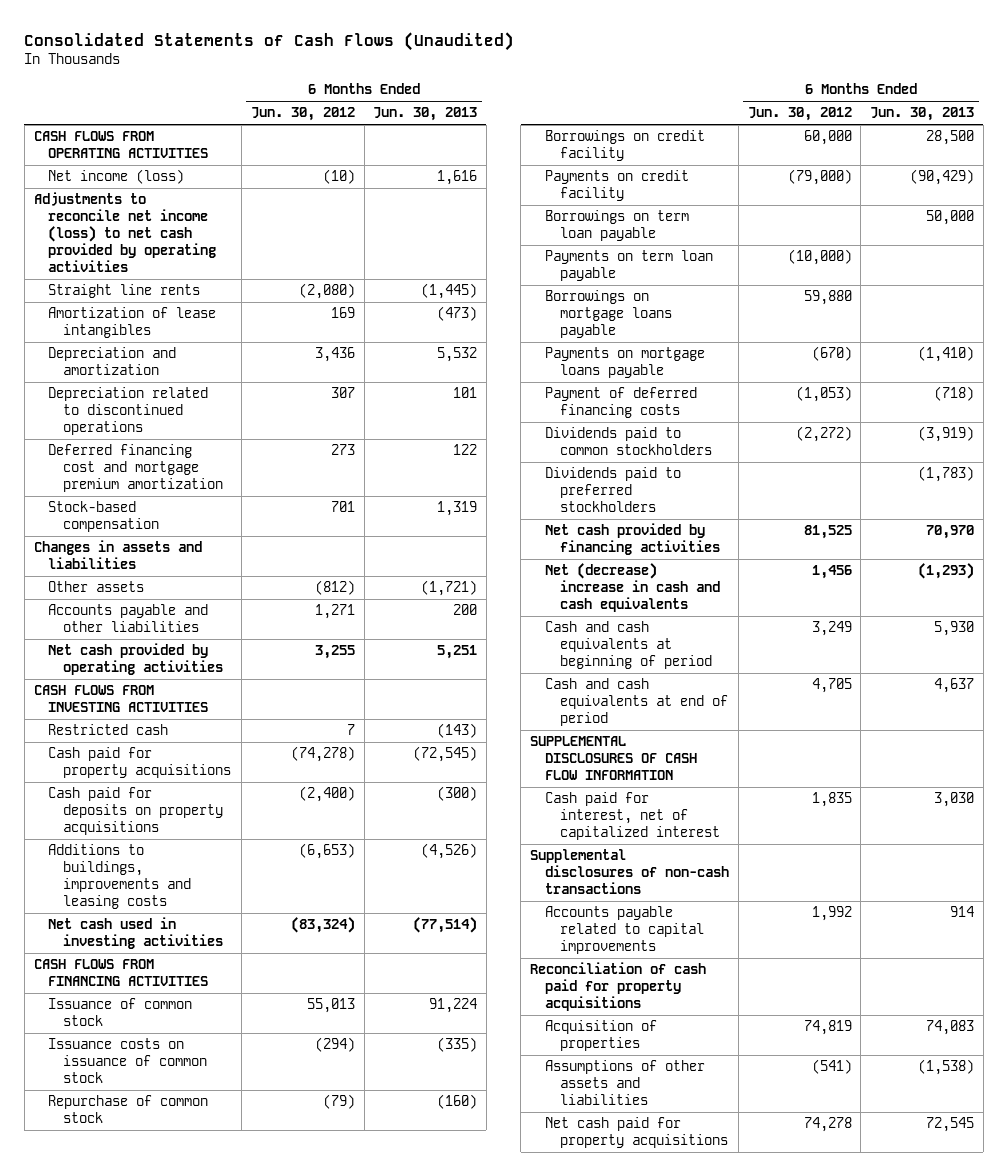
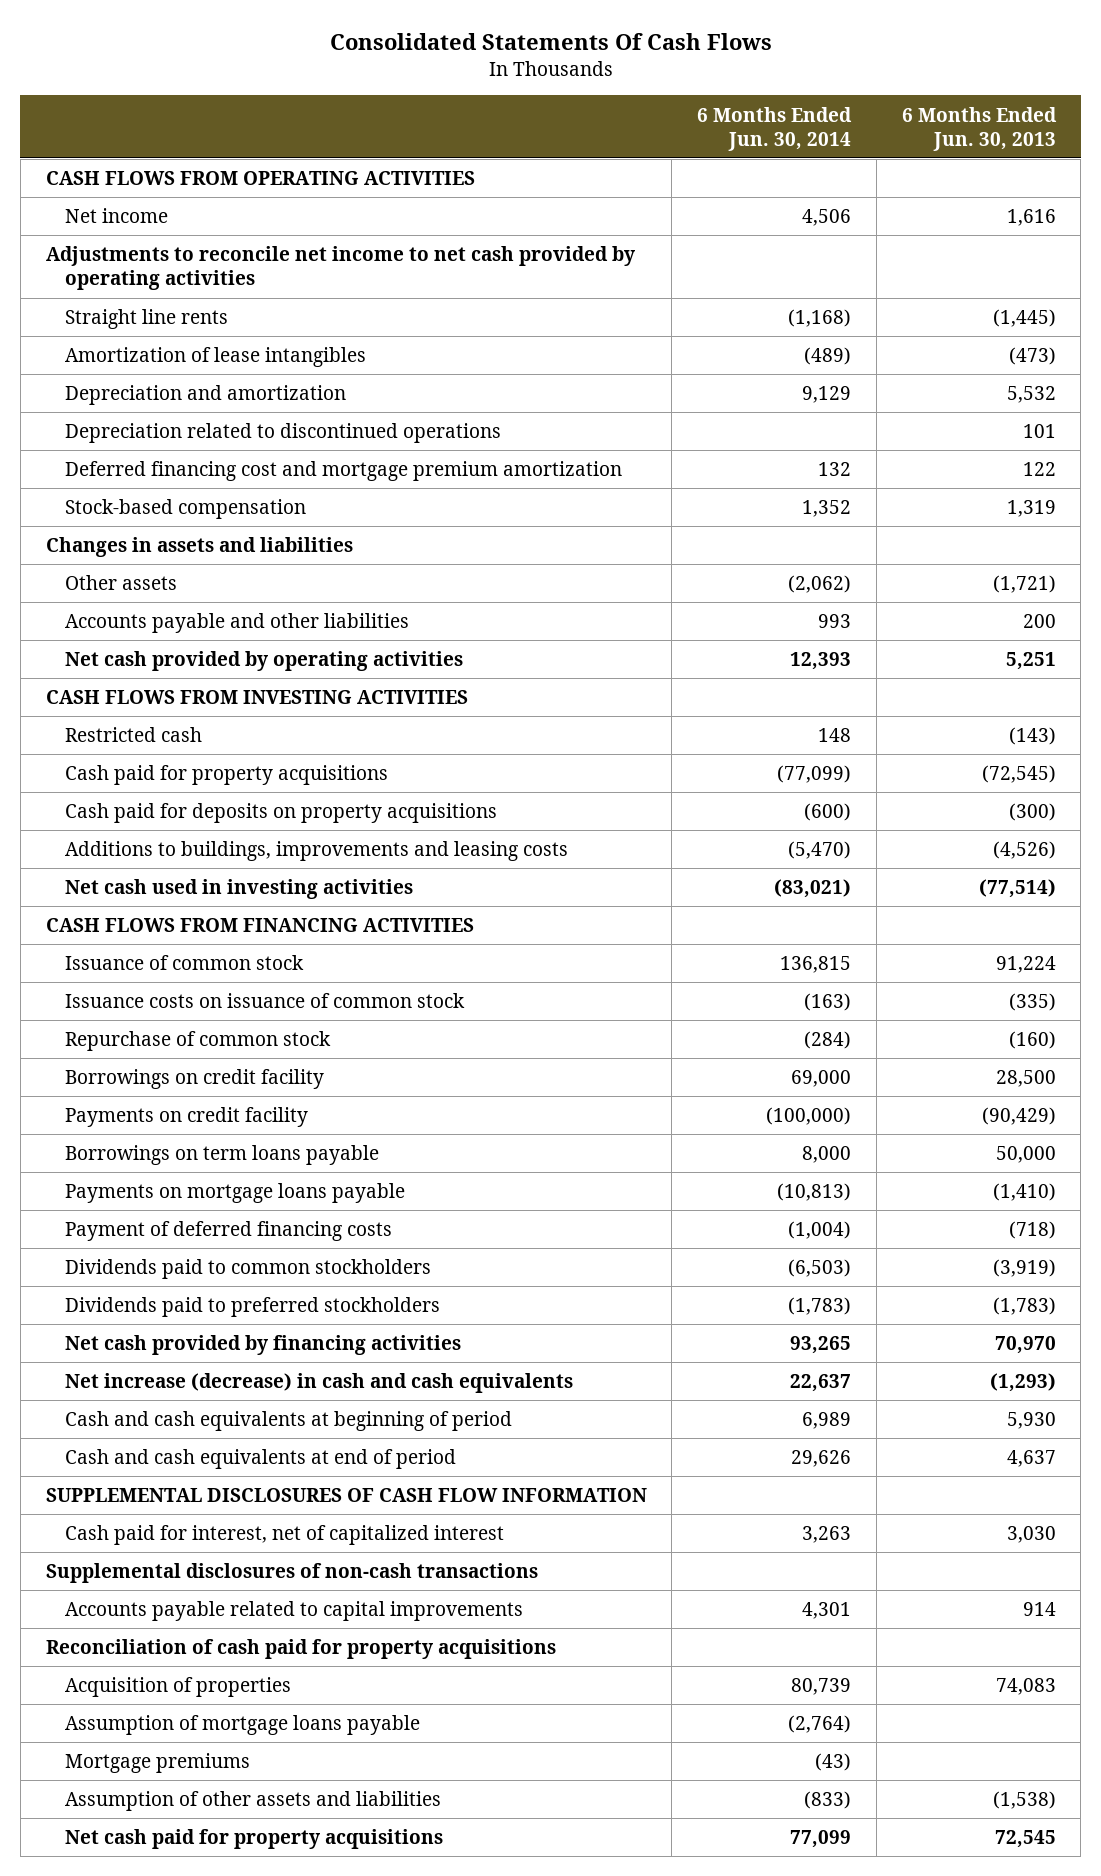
- Consolidated Statements of Cash Flows (Unaudited)
+ Consolidated Statements Of Cash Flows
- | 6 Months Ended Jun. 30, 2012 | 6 Months Ended Jun. 30, 2013
+ | 6 Months Ended Jun. 30, 2014 | 6 Months Ended Jun. 30, 2013
- Net income (loss) | (10) | 1,616
- Adjustments to reconcile net income (loss) to net cash provided by operating activities
+ Net income | 4,506 | 1,616
+ Adjustments to reconcile net income to net cash provided by operating activities
- Borrowings on term loan payable | | 50,000
- Payments on term loan payable | (10,000) |
- Borrowings on mortgage loans payable | 59,880 |
+ Borrowings on term loans payable | 8,000 | 50,000
- Net (decrease) increase in cash and cash equivalents | 1,456 | (1,293)
+ Net increase (decrease) in cash and cash equivalents | 22,637 | (1,293)
- Assumptions of other assets and liabilities | (541) | (1,538)
+ Assumption of mortgage loans payable | (2,764) |
+ Mortgage premiums | (43) |
+ Assumption of other assets and liabilities | (833) | (1,538)

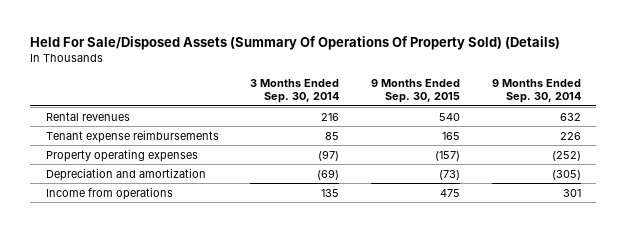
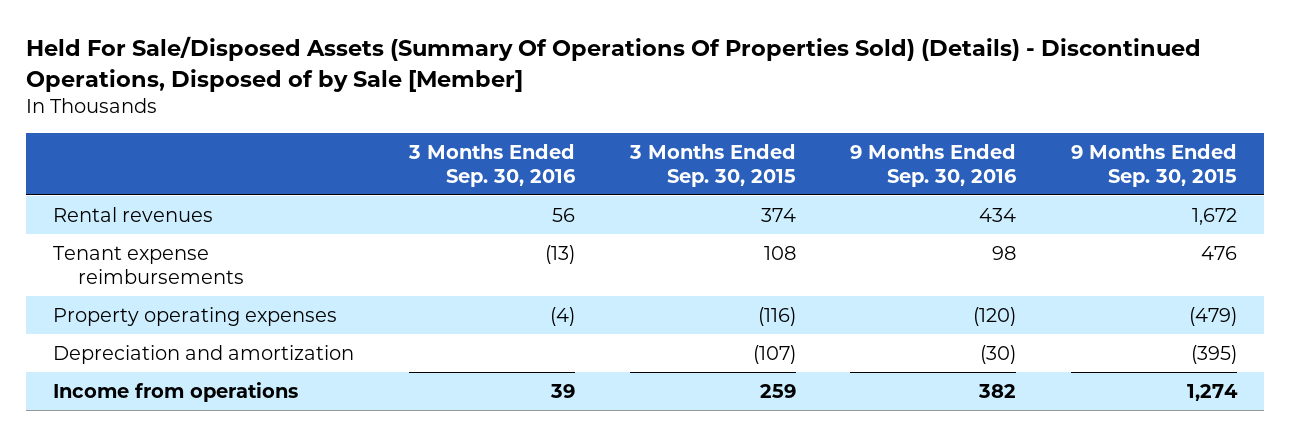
- Held For Sale/Disposed Assets (Summary Of Operations Of Property Sold) (Details)
+ Held For Sale/Disposed Assets (Summary Of Operations Of Properties Sold) (Details) - Discontinued Operations, Disposed of by Sale [Member]
- | 3 Months Ended Sep. 30, 2014 | 9 Months Ended Sep. 30, 2015 | 9 Months Ended Sep. 30, 2014
+ | 3 Months Ended Sep. 30, 2016 | 3 Months Ended Sep. 30, 2015 | 9 Months Ended Sep. 30, 2016 | 9 Months Ended Sep. 30, 2015
- Rental revenues | 216 | 540 | 632
- Tenant expense reimbursements | 85 | 165 | 226
- Property operating expenses | (97) | (157) | (252)
- Depreciation and amortization | (69) | (73) | (305)
- Income from operations | 135 | 475 | 301
+ Rental revenues | 56 | 374 | 434 | 1,672
+ Tenant expense reimbursements | (13) | 108 | 98 | 476
+ Property operating expenses | (4) | (116) | (120) | (479)
+ Depreciation and amortization | | (107) | (30) | (395)
+ Income from operations | 39 | 259 | 382 | 1,274

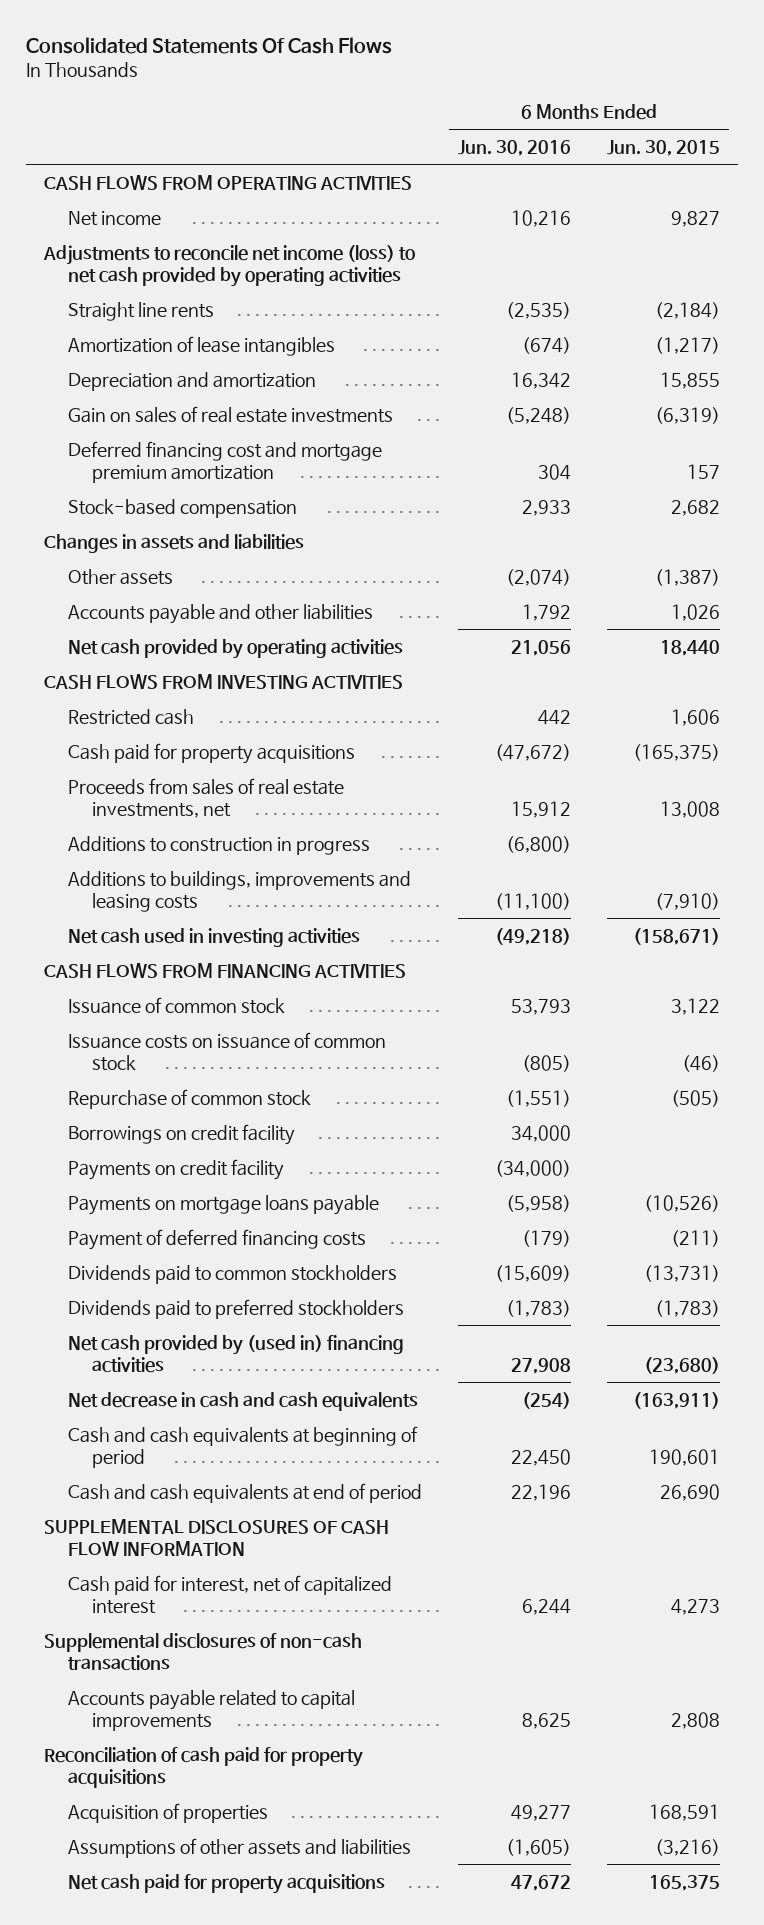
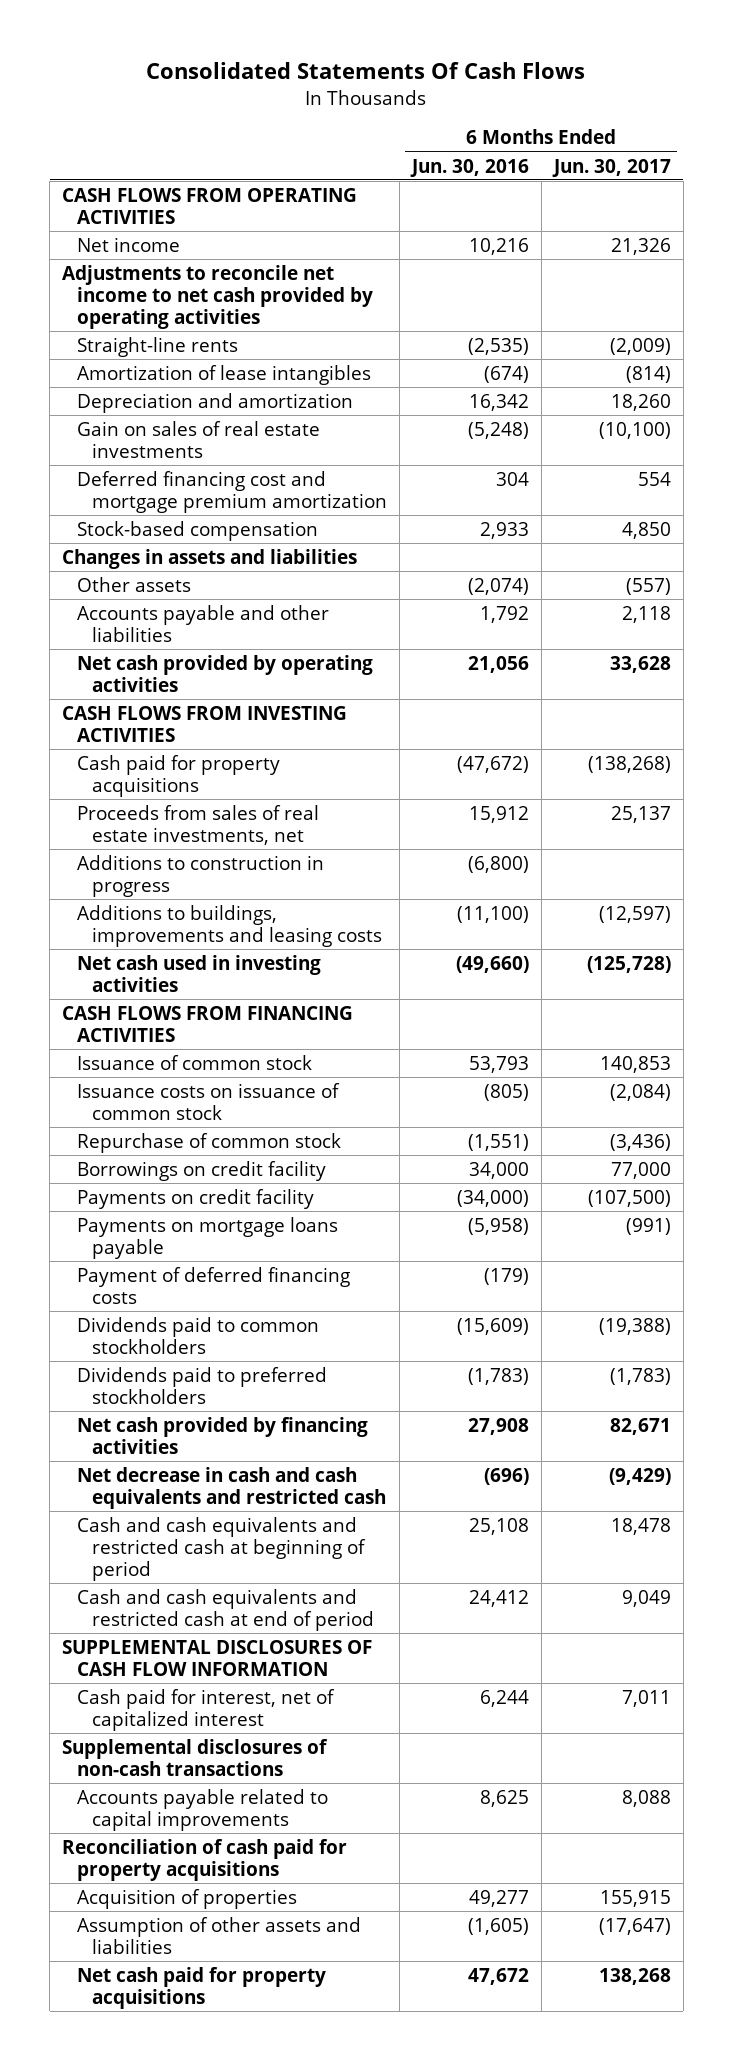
- | 6 Months Ended Jun. 30, 2016 | 6 Months Ended Jun. 30, 2015
+ | 6 Months Ended Jun. 30, 2016 | 6 Months Ended Jun. 30, 2017
- Adjustments to reconcile net income (loss) to net cash provided by operating activities
- Straight line rents | (2,535) | (2,184)
+ Adjustments to reconcile net income to net cash provided by operating activities
+ Straight-line rents | (2,535) | (2,009)
- Restricted cash | 442 | 1,606
- Net cash used in investing activities | (49,218) | (158,671)
+ Net cash used in investing activities | (49,660) | (125,728)
- Net cash provided by (used in) financing activities | 27,908 | (23,680)
- Net decrease in cash and cash equivalents | (254) | (163,911)
- Cash and cash equivalents at beginning of period | 22,450 | 190,601
- Cash and cash equivalents at end of period | 22,196 | 26,690
+ Net cash provided by financing activities | 27,908 | 82,671
+ Net decrease in cash and cash equivalents and restricted cash | (696) | (9,429)
+ Cash and cash equivalents and restricted cash at beginning of period | 25,108 | 18,478
+ Cash and cash equivalents and restricted cash at end of period | 24,412 | 9,049
- Assumptions of other assets and liabilities | (1,605) | (3,216)
+ Assumption of other assets and liabilities | (1,605) | (17,647)

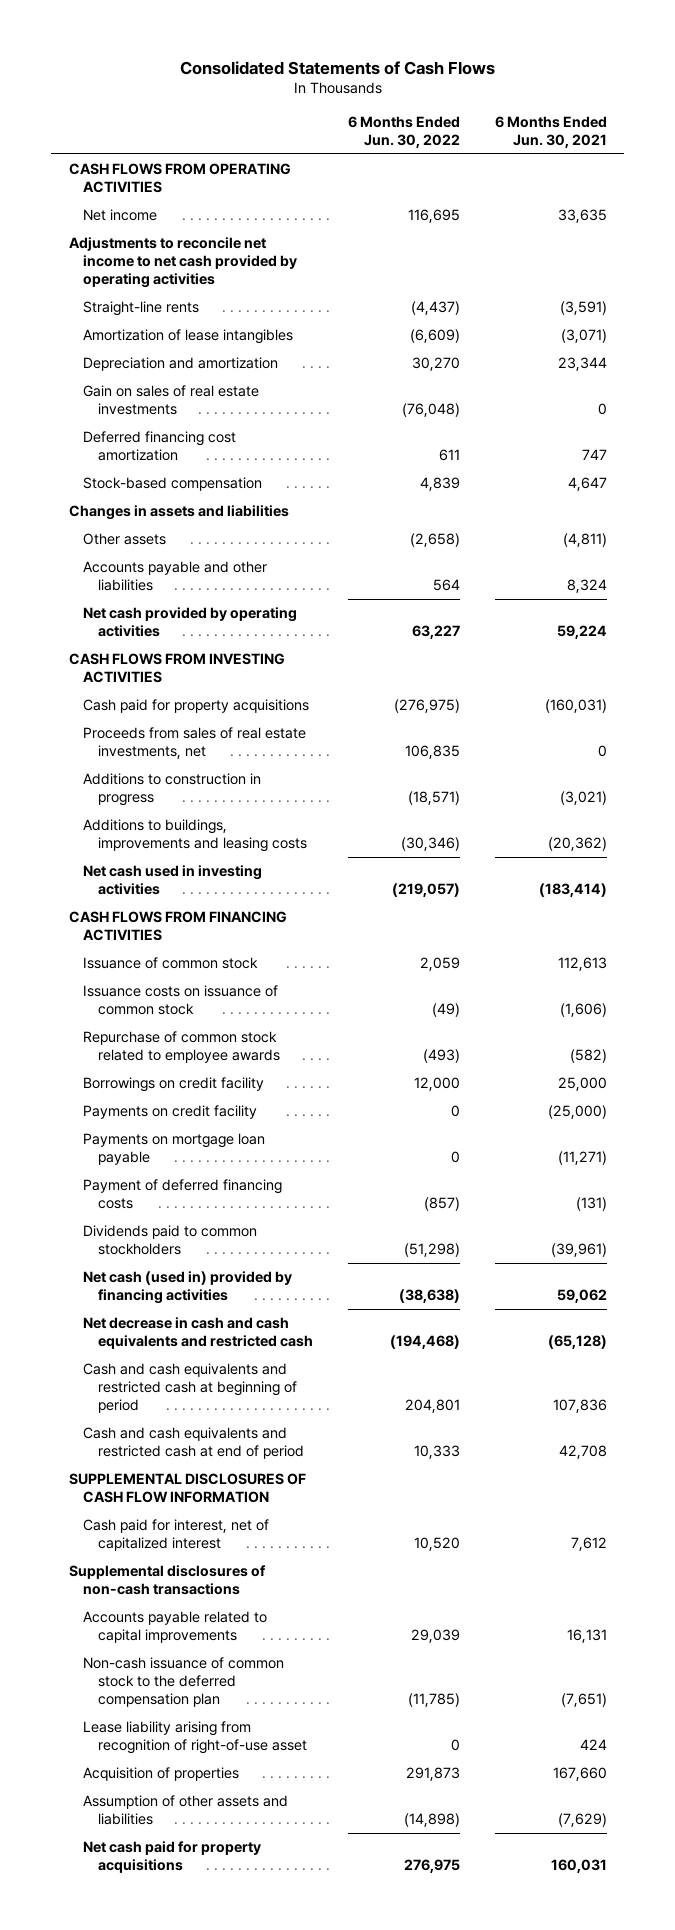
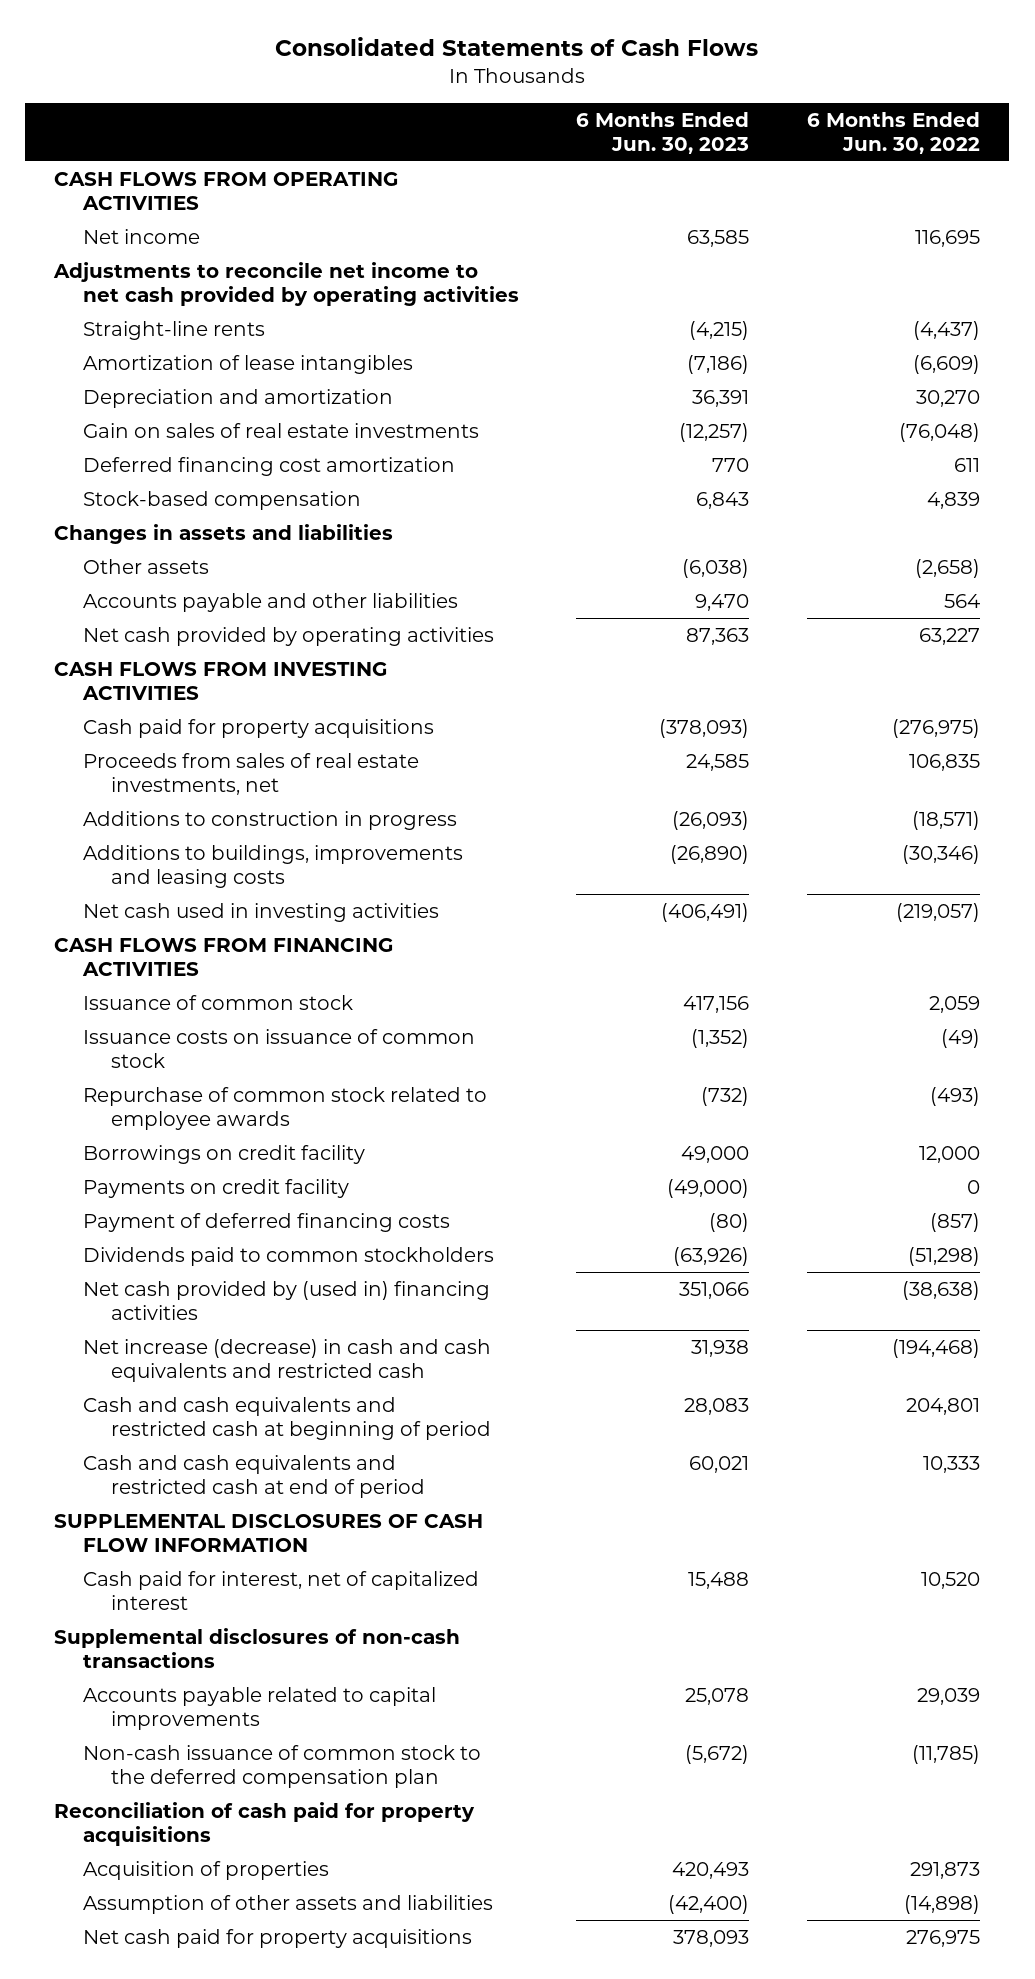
- | 6 Months Ended Jun. 30, 2022 | 6 Months Ended Jun. 30, 2021
+ | 6 Months Ended Jun. 30, 2023 | 6 Months Ended Jun. 30, 2022
- Payments on mortgage loan payable | 0 | (11,271)
- Net cash (used in) provided by financing activities | (38,638) | 59,062
- Net decrease in cash and cash equivalents and restricted cash | (194,468) | (65,128)
+ Net cash provided by (used in) financing activities | 351,066 | (38,638)
+ Net increase (decrease) in cash and cash equivalents and restricted cash | 31,938 | (194,468)
- Lease liability arising from recognition of right-of-use asset | 0 | 424
+ Reconciliation of cash paid for property acquisitions

